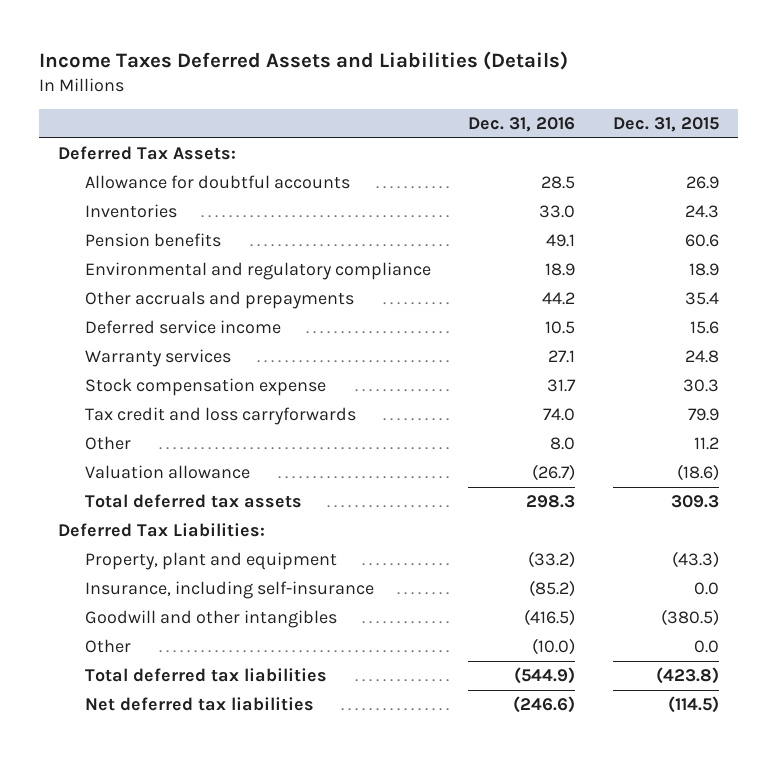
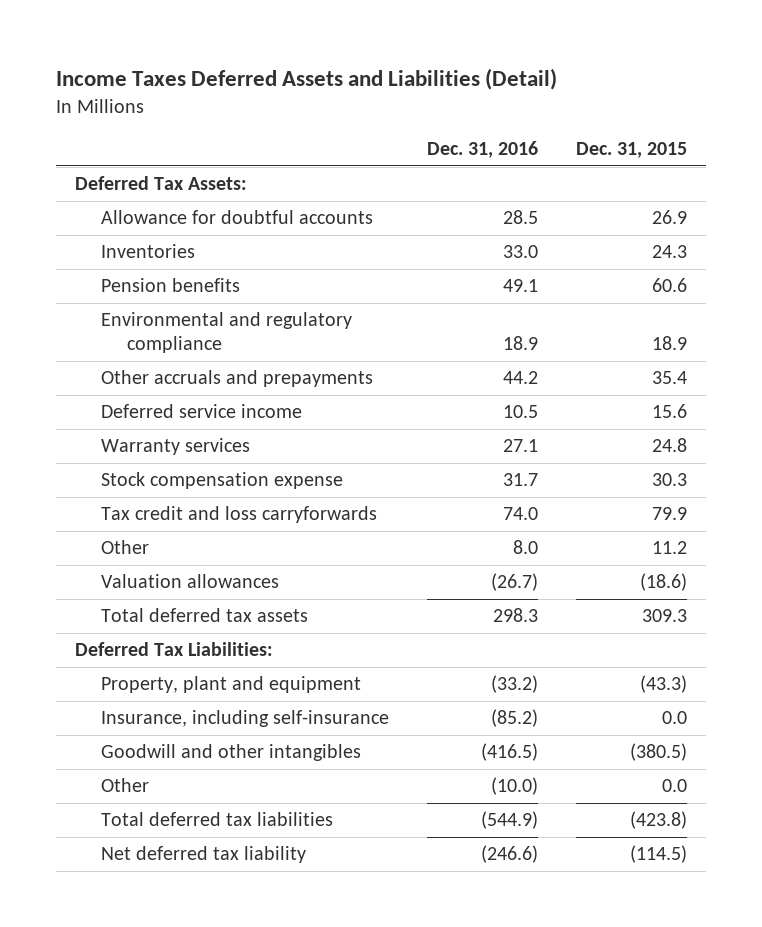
- Income Taxes Deferred Assets and Liabilities (Details)
+ Income Taxes Deferred Assets and Liabilities (Detail)
- Valuation allowance | (26.7) | (18.6)
+ Valuation allowances | (26.7) | (18.6)
- Net deferred tax liabilities | (246.6) | (114.5)
+ Net deferred tax liability | (246.6) | (114.5)

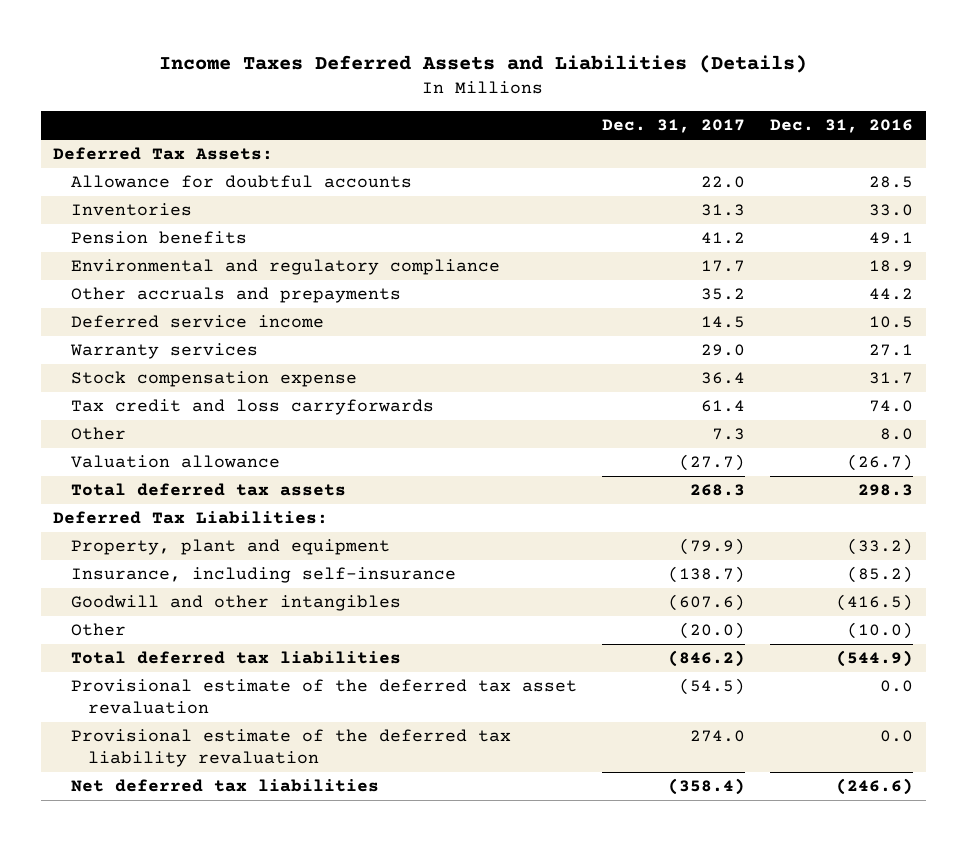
- Income Taxes Deferred Assets and Liabilities (Detail)
+ Income Taxes Deferred Assets and Liabilities (Details)
- | Dec. 31, 2016 | Dec. 31, 2015
+ | Dec. 31, 2017 | Dec. 31, 2016
- Valuation allowances | (26.7) | (18.6)
+ Valuation allowance | (27.7) | (26.7)
- Net deferred tax liability | (246.6) | (114.5)
+ Provisional estimate of the deferred tax asset revaluation | (54.5) | 0.0
+ Provisional estimate of the deferred tax liability revaluation | 274.0 | 0.0
+ Net deferred tax liabilities | (358.4) | (246.6)

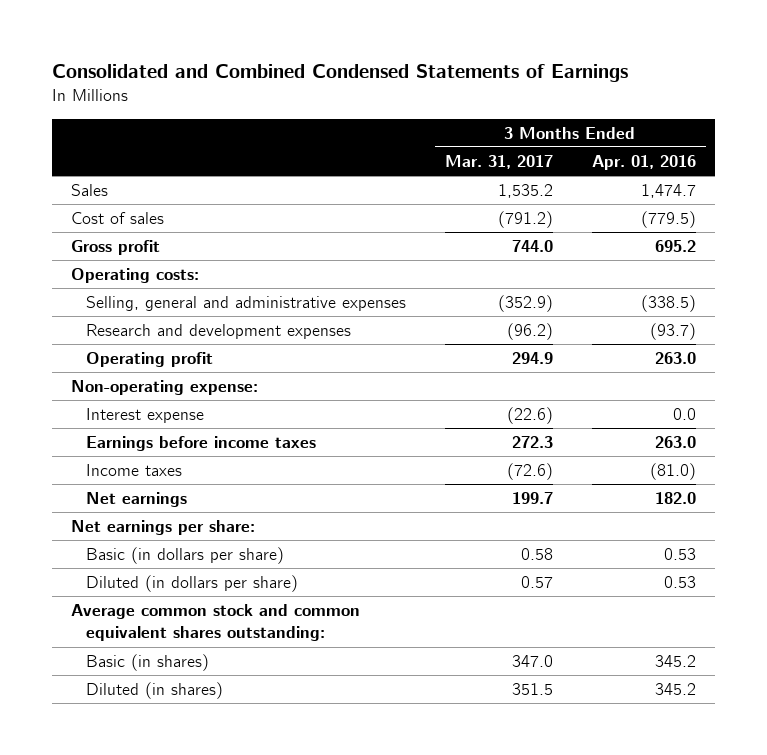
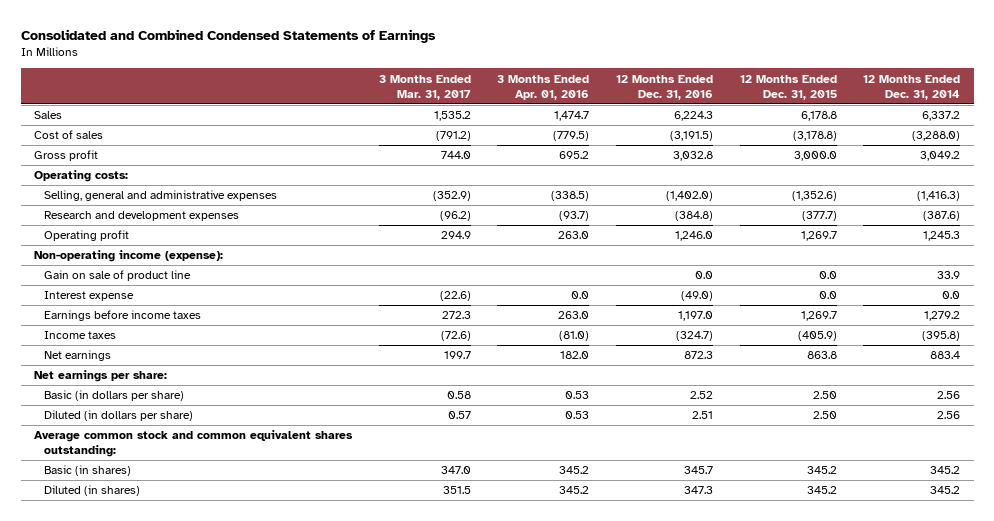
- | 3 Months Ended Mar. 31, 2017 | 3 Months Ended Apr. 01, 2016
+ | 3 Months Ended Mar. 31, 2017 | 3 Months Ended Apr. 01, 2016 | 12 Months Ended Dec. 31, 2016 | 12 Months Ended Dec. 31, 2015 | 12 Months Ended Dec. 31, 2014
- Non-operating expense:
+ Non-operating income (expense):
+ Gain on sale of product line | | | 0.0 | 0.0 | 33.9

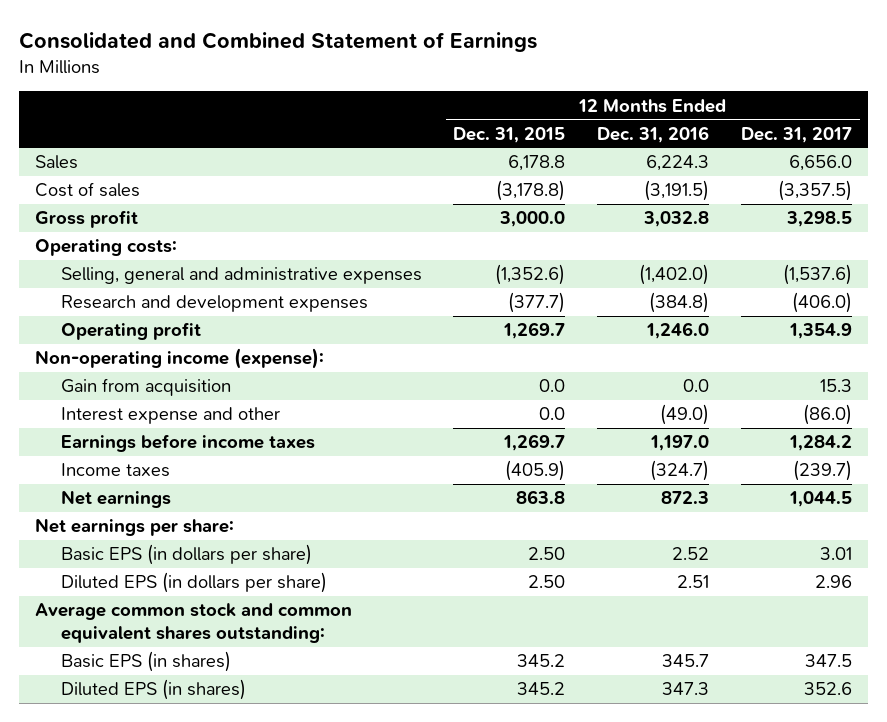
- Consolidated and Combined Condensed Statements of Earnings
+ Consolidated and Combined Statement of Earnings
- | 3 Months Ended Mar. 31, 2017 | 3 Months Ended Apr. 01, 2016 | 12 Months Ended Dec. 31, 2016 | 12 Months Ended Dec. 31, 2015 | 12 Months Ended Dec. 31, 2014
+ | 12 Months Ended Dec. 31, 2015 | 12 Months Ended Dec. 31, 2016 | 12 Months Ended Dec. 31, 2017
- Gain on sale of product line | | | 0.0 | 0.0 | 33.9
- Interest expense | (22.6) | 0.0 | (49.0) | 0.0 | 0.0
+ Gain from acquisition | 0.0 | 0.0 | 15.3
+ Interest expense and other | 0.0 | (49.0) | (86.0)
- Basic (in dollars per share) | 0.58 | 0.53 | 2.52 | 2.50 | 2.56
- Diluted (in dollars per share) | 0.57 | 0.53 | 2.51 | 2.50 | 2.56
+ Basic EPS (in dollars per share) | 2.50 | 2.52 | 3.01
+ Diluted EPS (in dollars per share) | 2.50 | 2.51 | 2.96
- Basic (in shares) | 347.0 | 345.2 | 345.7 | 345.2 | 345.2
- Diluted (in shares) | 351.5 | 345.2 | 347.3 | 345.2 | 345.2
+ Basic EPS (in shares) | 345.2 | 345.7 | 347.5
+ Diluted EPS (in shares) | 345.2 | 347.3 | 352.6

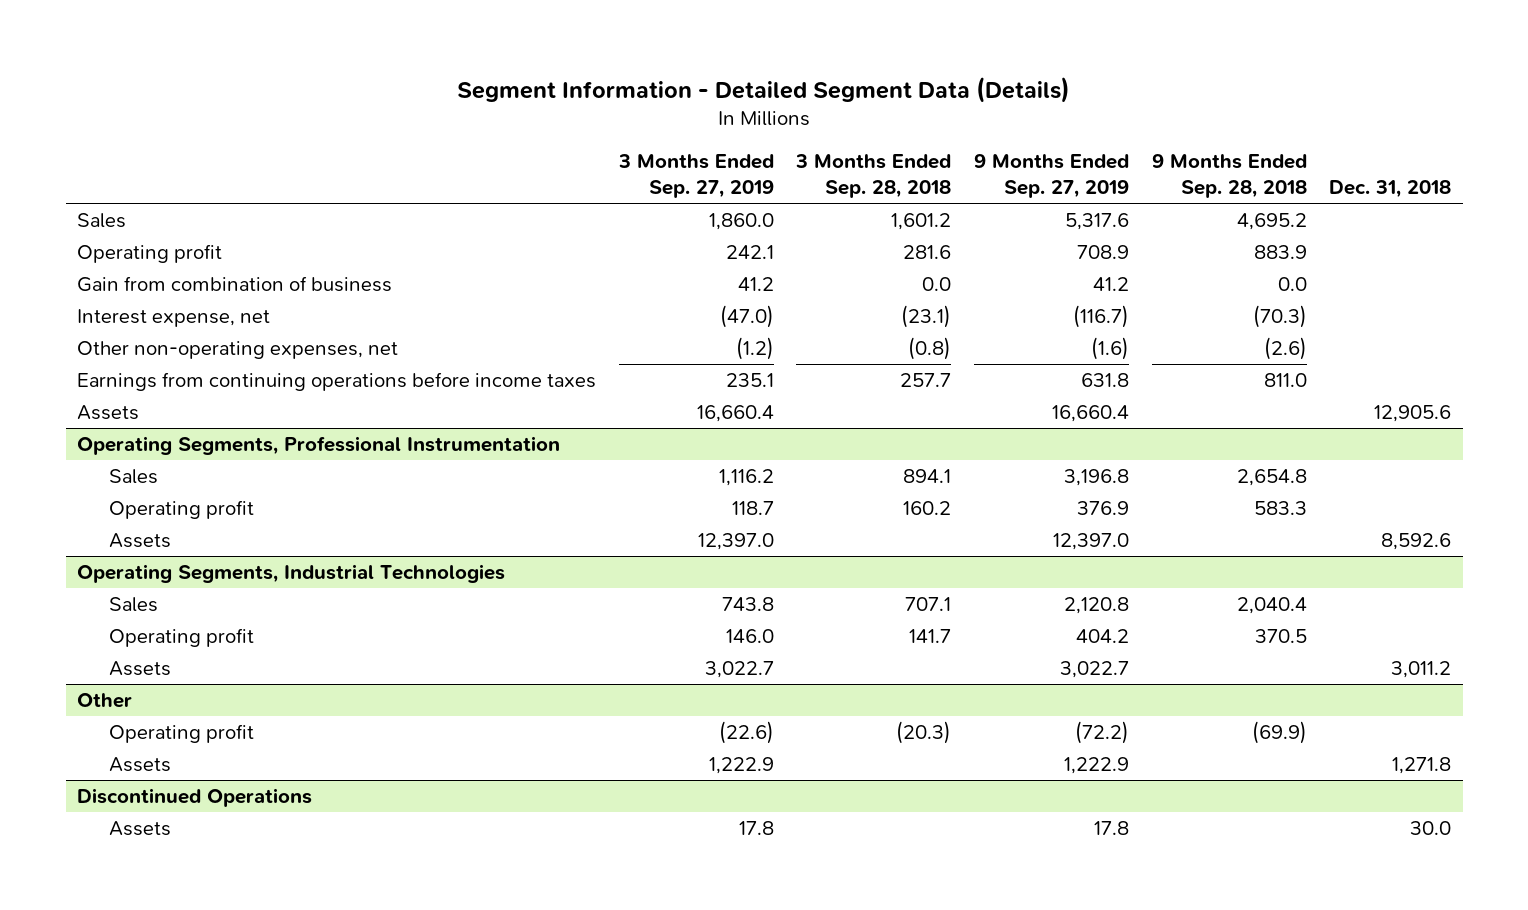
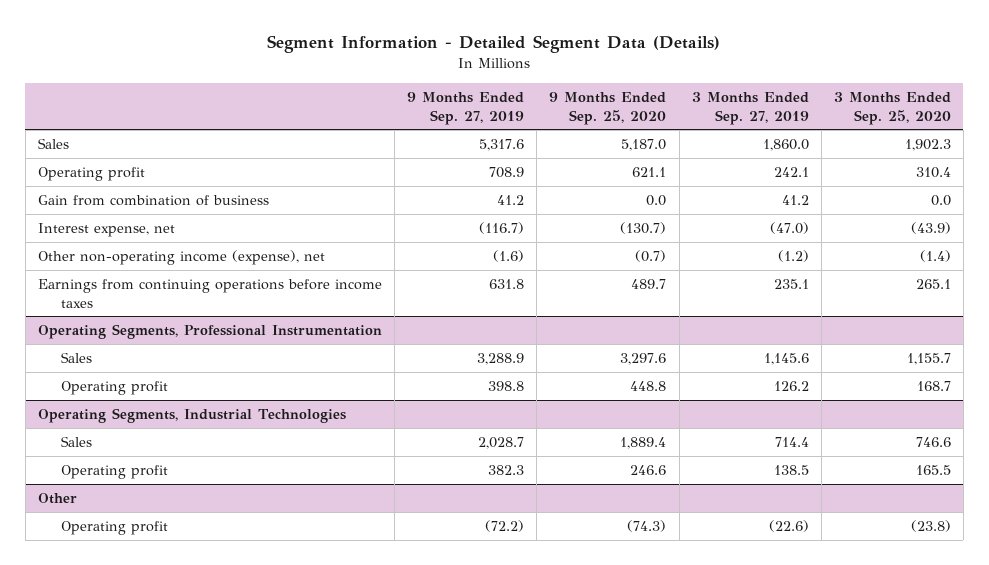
- | 3 Months Ended Sep. 27, 2019 | 3 Months Ended Sep. 28, 2018 | 9 Months Ended Sep. 27, 2019 | 9 Months Ended Sep. 28, 2018 | Dec. 31, 2018
+ | 9 Months Ended Sep. 27, 2019 | 9 Months Ended Sep. 25, 2020 | 3 Months Ended Sep. 27, 2019 | 3 Months Ended Sep. 25, 2020
- Other non-operating expenses, net | (1.2) | (0.8) | (1.6) | (2.6) |
+ Other non-operating income (expense), net | (1.6) | (0.7) | (1.2) | (1.4)
- Assets | 16,660.4 | | 16,660.4 | | 12,905.6
@ Operating Segments, Professional Instrumentation
- Sales | 1,116.2 | 894.1 | 3,196.8 | 2,654.8 |
- Operating profit | 118.7 | 160.2 | 376.9 | 583.3 |
- Assets | 12,397.0 | | 12,397.0 | | 8,592.6
+ Sales | 3,288.9 | 3,297.6 | 1,145.6 | 1,155.7
+ Operating profit | 398.8 | 448.8 | 126.2 | 168.7
@ Operating Segments, Industrial Technologies
- Sales | 743.8 | 707.1 | 2,120.8 | 2,040.4 |
- Operating profit | 146.0 | 141.7 | 404.2 | 370.5 |
- Assets | 3,022.7 | | 3,022.7 | | 3,011.2
+ Sales | 2,028.7 | 1,889.4 | 714.4 | 746.6
+ Operating profit | 382.3 | 246.6 | 138.5 | 165.5
@ Other
- Assets | 1,222.9 | | 1,222.9 | | 1,271.8
- Discontinued Operations
- Assets | 17.8 | | 17.8 | | 30.0

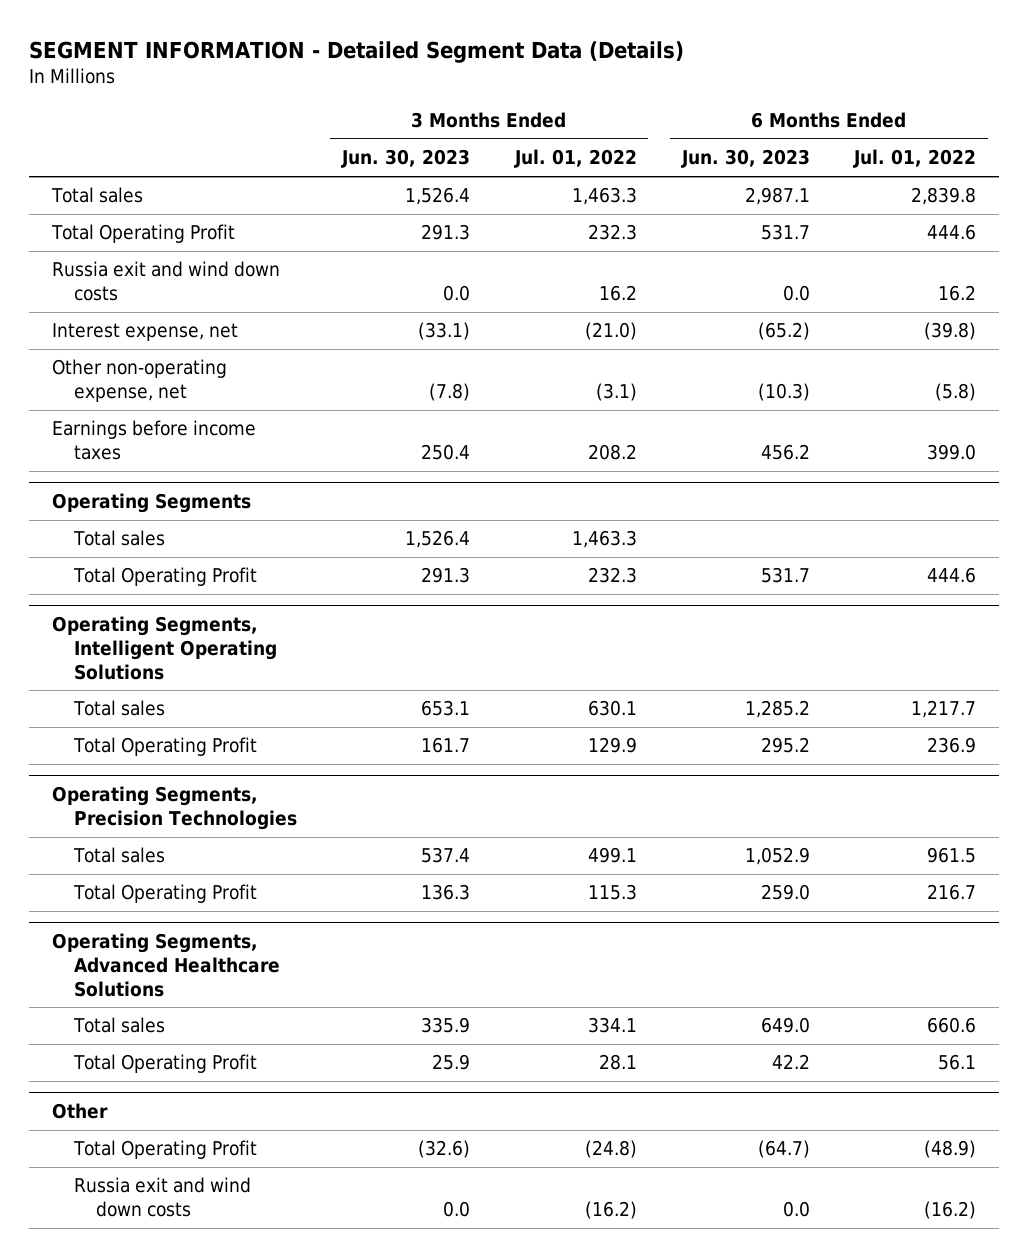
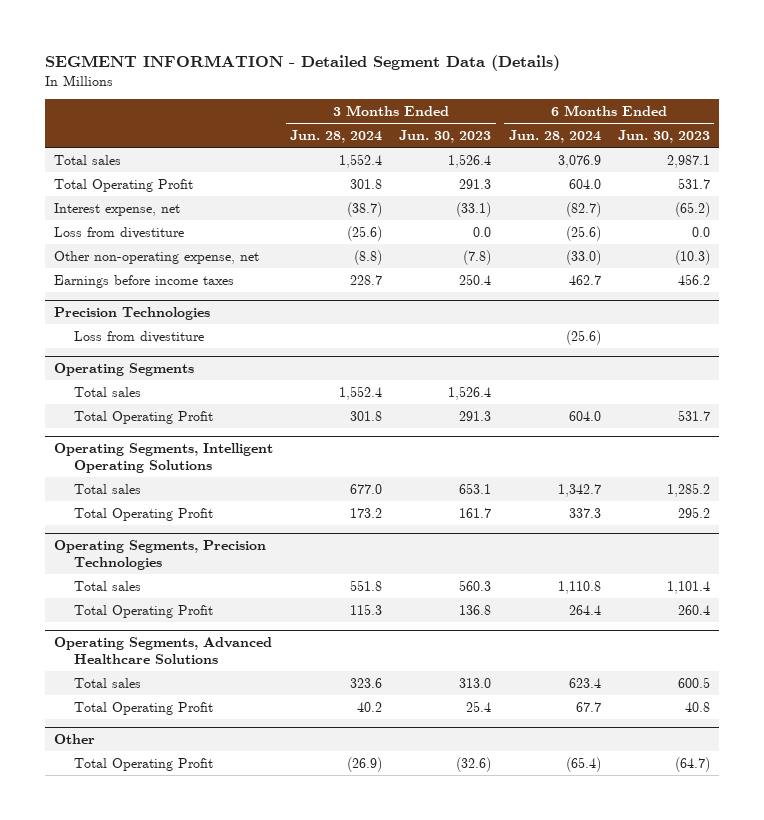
- | 3 Months Ended Jun. 30, 2023 | 3 Months Ended Jul. 01, 2022 | 6 Months Ended Jun. 30, 2023 | 6 Months Ended Jul. 01, 2022
+ | 3 Months Ended Jun. 28, 2024 | 3 Months Ended Jun. 30, 2023 | 6 Months Ended Jun. 28, 2024 | 6 Months Ended Jun. 30, 2023
- Russia exit and wind down costs | 0.0 | 16.2 | 0.0 | 16.2
+ Loss from divestiture | (25.6) | 0.0 | (25.6) | 0.0
+ Precision Technologies
+ Loss from divestiture | | | (25.6) |
@ Operating Segments, Precision Technologies
- Total sales | 537.4 | 499.1 | 1,052.9 | 961.5
- Total Operating Profit | 136.3 | 115.3 | 259.0 | 216.7
+ Total sales | 551.8 | 560.3 | 1,110.8 | 1,101.4
+ Total Operating Profit | 115.3 | 136.8 | 264.4 | 260.4
@ Operating Segments, Advanced Healthcare Solutions
- Total sales | 335.9 | 334.1 | 649.0 | 660.6
- Total Operating Profit | 25.9 | 28.1 | 42.2 | 56.1
+ Total sales | 323.6 | 313.0 | 623.4 | 600.5
+ Total Operating Profit | 40.2 | 25.4 | 67.7 | 40.8
@ Other
- Russia exit and wind down costs | 0.0 | (16.2) | 0.0 | (16.2)

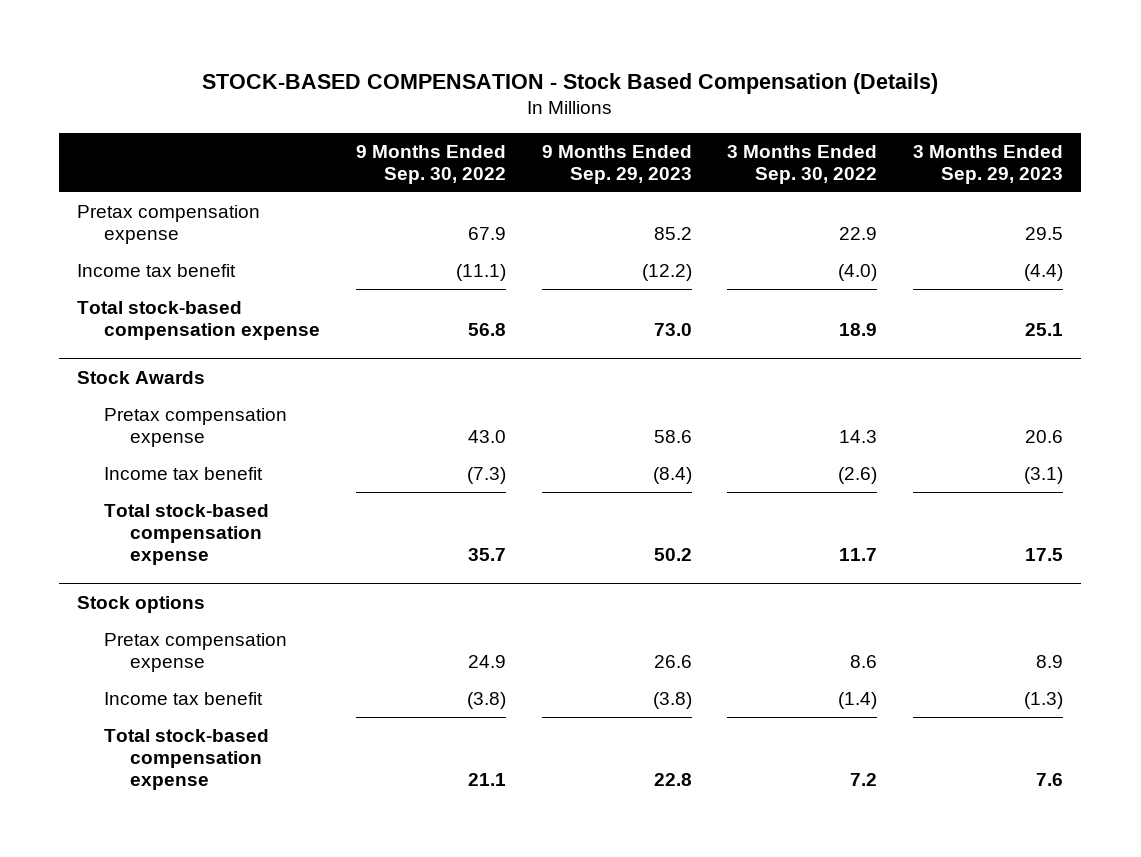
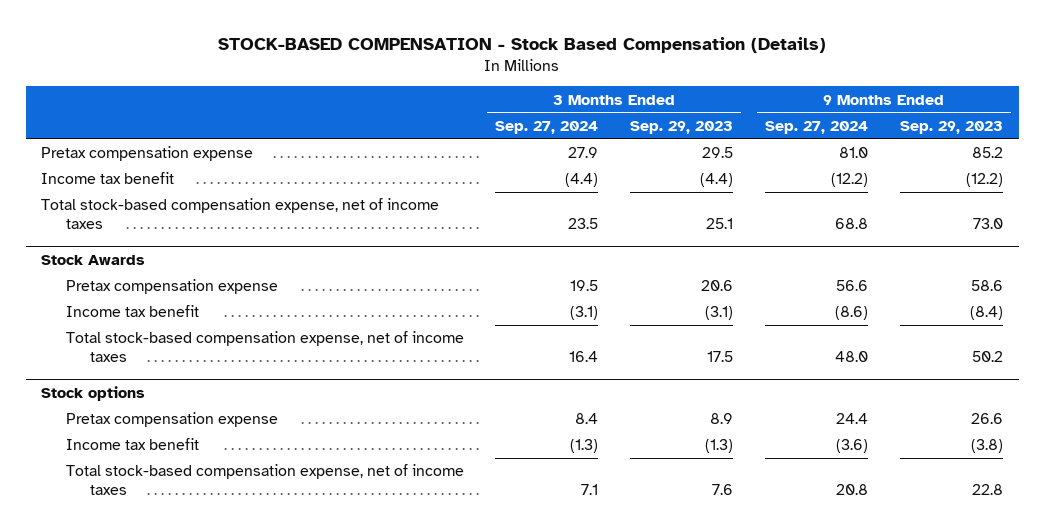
- | 9 Months Ended Sep. 30, 2022 | 9 Months Ended Sep. 29, 2023 | 3 Months Ended Sep. 30, 2022 | 3 Months Ended Sep. 29, 2023
+ | 3 Months Ended Sep. 27, 2024 | 3 Months Ended Sep. 29, 2023 | 9 Months Ended Sep. 27, 2024 | 9 Months Ended Sep. 29, 2023
- Total stock-based compensation expense | 56.8 | 73.0 | 18.9 | 25.1
+ Total stock-based compensation expense, net of income taxes | 23.5 | 25.1 | 68.8 | 73.0
@ Stock Awards
- Total stock-based compensation expense | 35.7 | 50.2 | 11.7 | 17.5
+ Total stock-based compensation expense, net of income taxes | 16.4 | 17.5 | 48.0 | 50.2
@ Stock options
- Total stock-based compensation expense | 21.1 | 22.8 | 7.2 | 7.6
+ Total stock-based compensation expense, net of income taxes | 7.1 | 7.6 | 20.8 | 22.8

